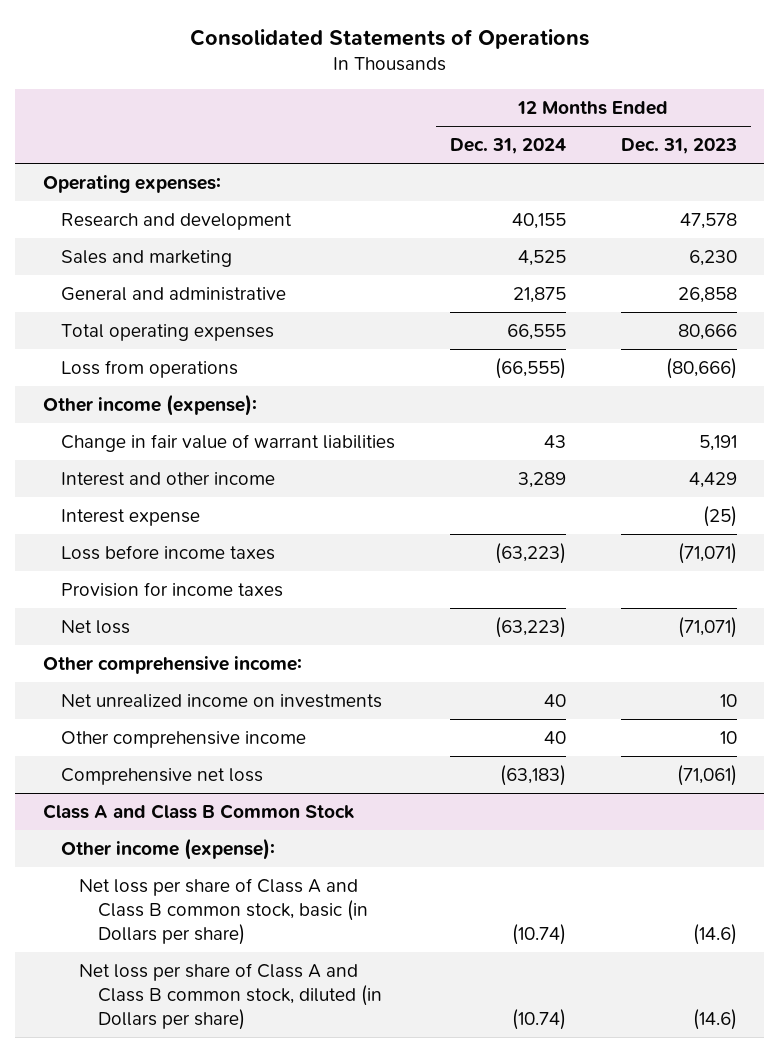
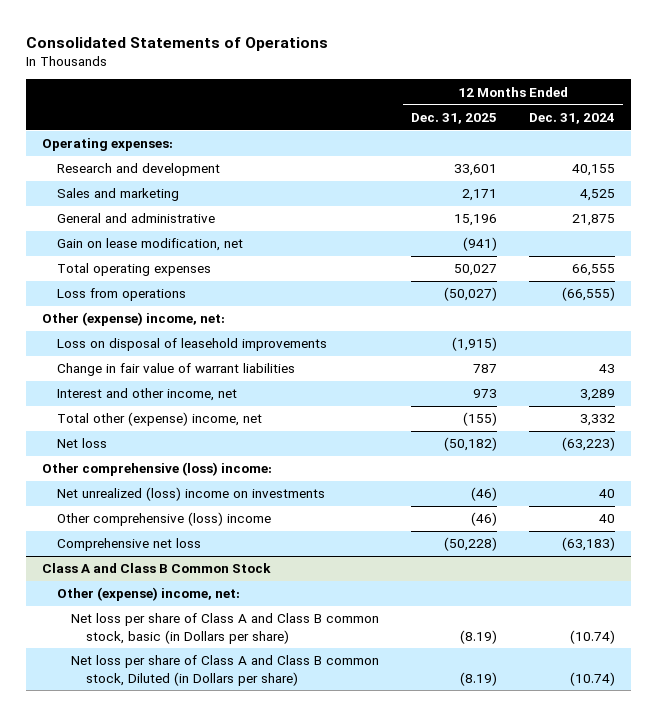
- | 12 Months Ended Dec. 31, 2024 | 12 Months Ended Dec. 31, 2023
+ | 12 Months Ended Dec. 31, 2025 | 12 Months Ended Dec. 31, 2024
+ Gain on lease modification, net | (941) |
- Other income (expense):
+ Other (expense) income, net:
+ Loss on disposal of leasehold improvements | (1,915) |
- Interest and other income | 3,289 | 4,429
- Interest expense | | (25)
- Loss before income taxes | (63,223) | (71,071)
- Provision for income taxes
+ Interest and other income, net | 973 | 3,289
+ Total other (expense) income, net | (155) | 3,332
- Other comprehensive income:
- Net unrealized income on investments | 40 | 10
- Other comprehensive income | 40 | 10
+ Other comprehensive (loss) income:
+ Net unrealized (loss) income on investments | (46) | 40
+ Other comprehensive (loss) income | (46) | 40
@ Class A and Class B Common Stock
- Other income (expense):
+ Other (expense) income, net:
- Net loss per share of Class A and Class B common stock, diluted (in Dollars per share) | (10.74) | (14.6)
+ Net loss per share of Class A and Class B common stock, Diluted (in Dollars per share) | (8.19) | (10.74)

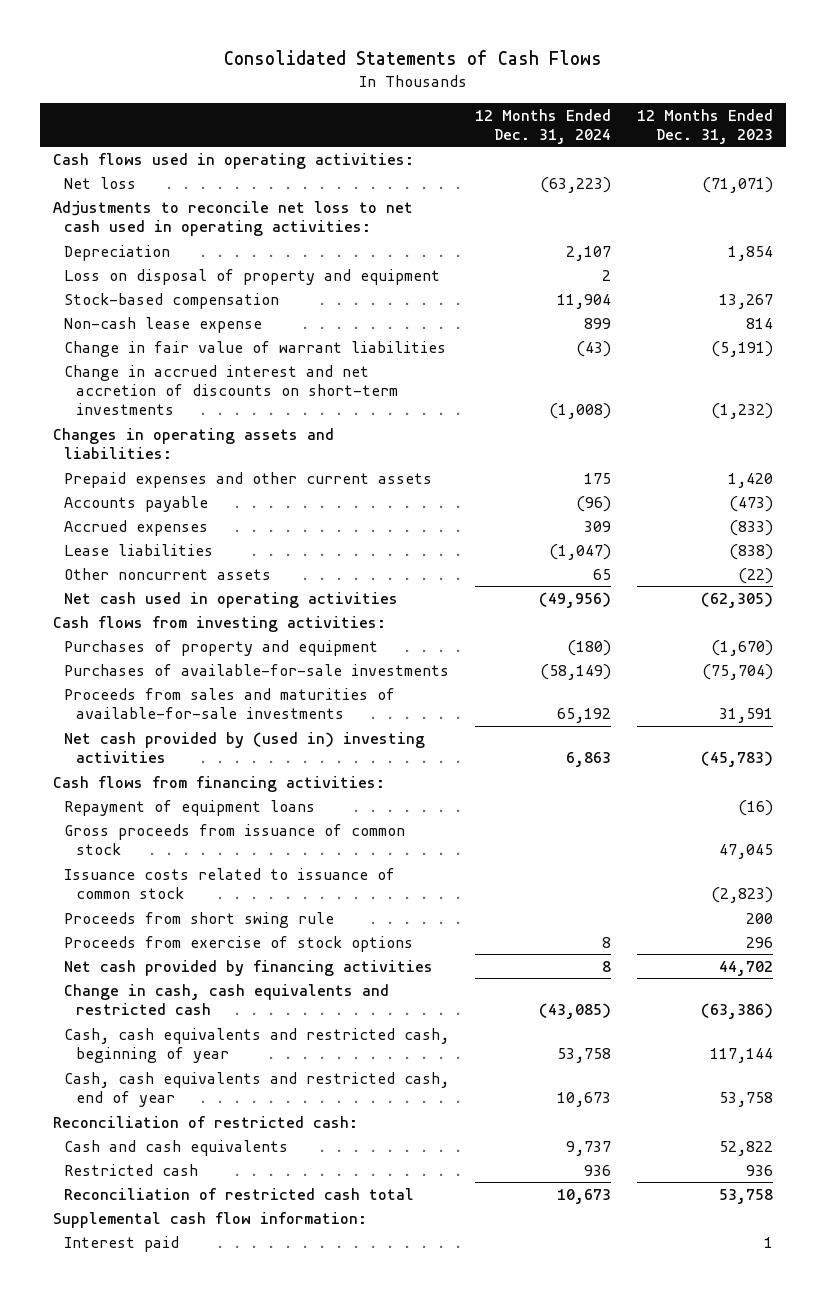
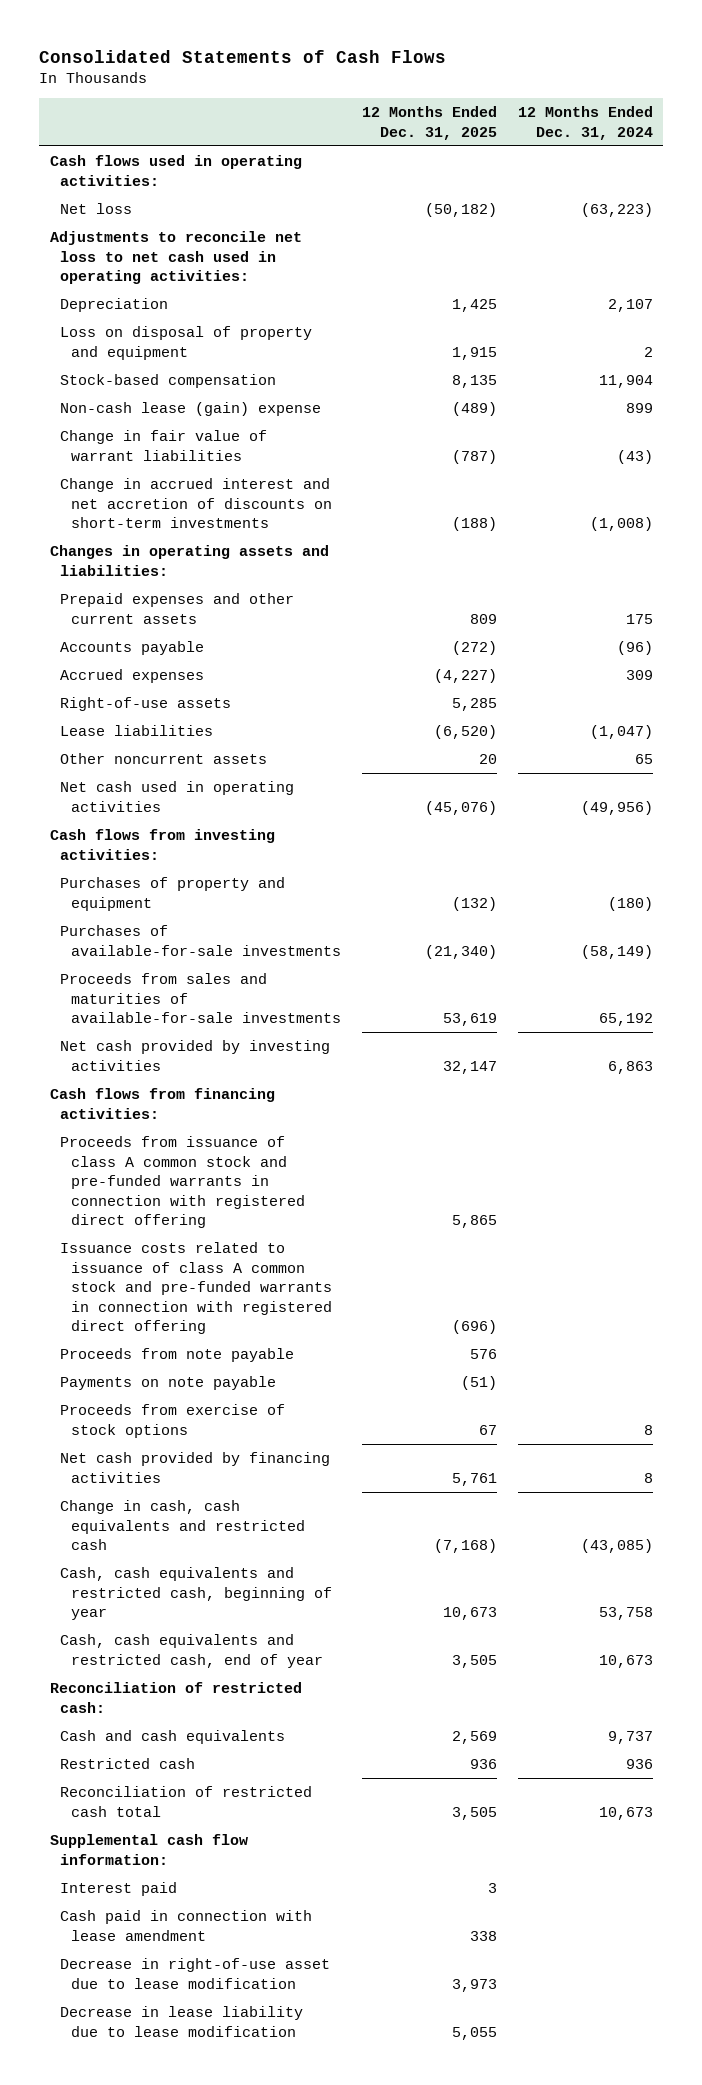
- | 12 Months Ended Dec. 31, 2024 | 12 Months Ended Dec. 31, 2023
+ | 12 Months Ended Dec. 31, 2025 | 12 Months Ended Dec. 31, 2024
- Non-cash lease expense | 899 | 814
+ Non-cash lease (gain) expense | (489) | 899
+ Right-of-use assets | 5,285 |
- Net cash provided by (used in) investing activities | 6,863 | (45,783)
+ Net cash provided by investing activities | 32,147 | 6,863
- Repayment of equipment loans | | (16)
- Gross proceeds from issuance of common stock | | 47,045
- Issuance costs related to issuance of common stock | | (2,823)
- Proceeds from short swing rule | | 200
+ Proceeds from issuance of class A common stock and pre-funded warrants in connection with registered direct offering | 5,865 |
+ Issuance costs related to issuance of class A common stock and pre-funded warrants in connection with registered direct offering | (696) |
+ Proceeds from note payable | 576 |
+ Payments on note payable | (51) |
+ Cash paid in connection with lease amendment | 338 |
+ Decrease in right-of-use asset due to lease modification | 3,973 |
+ Decrease in lease liability due to lease modification | 5,055 |

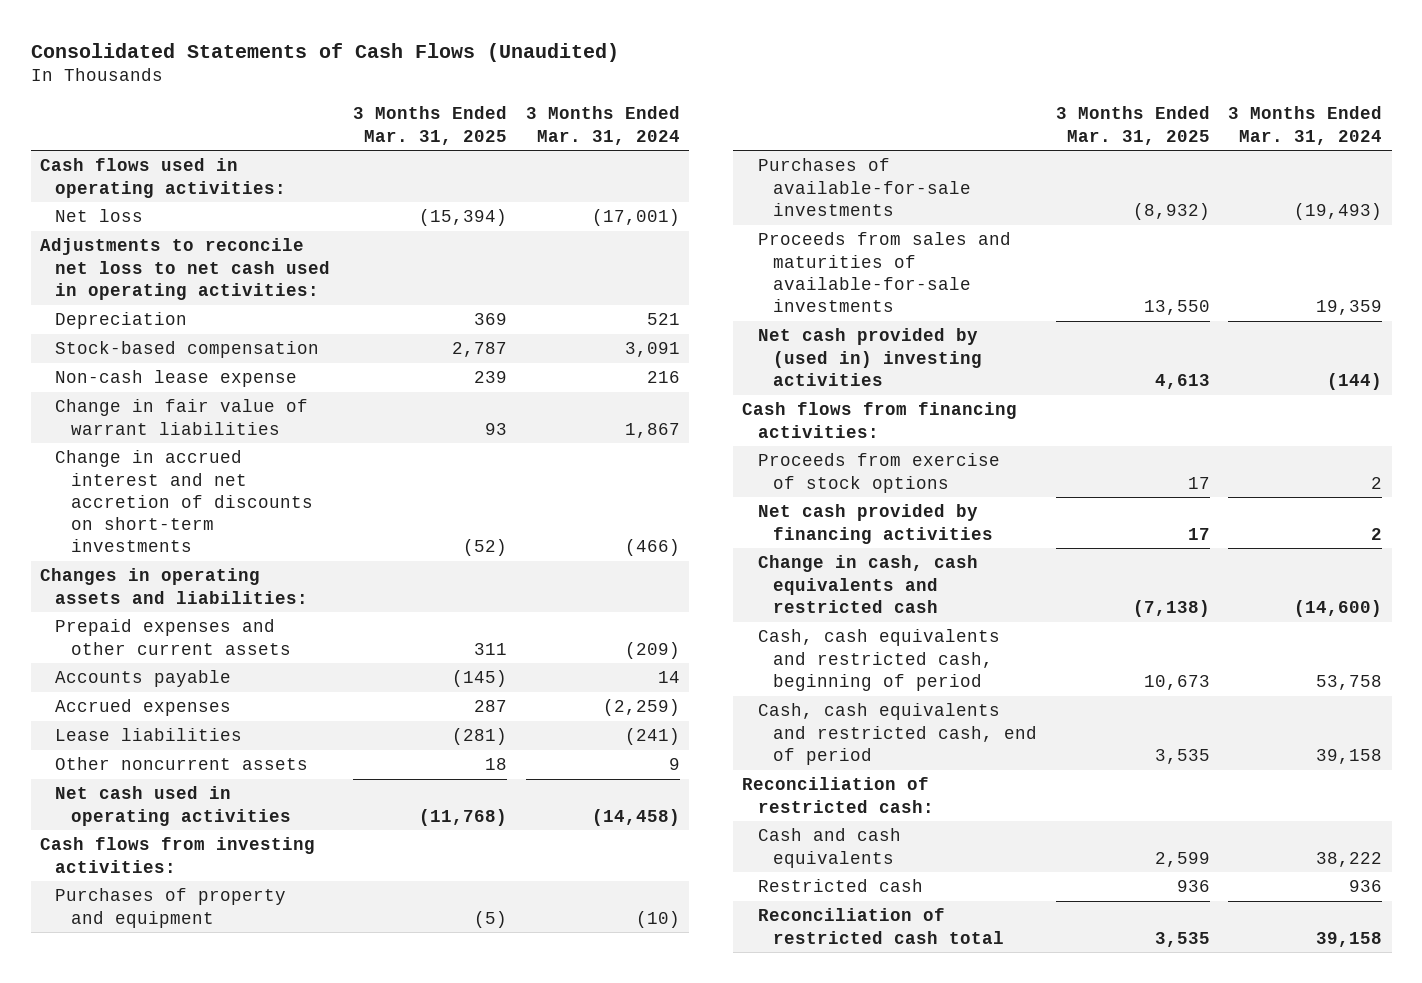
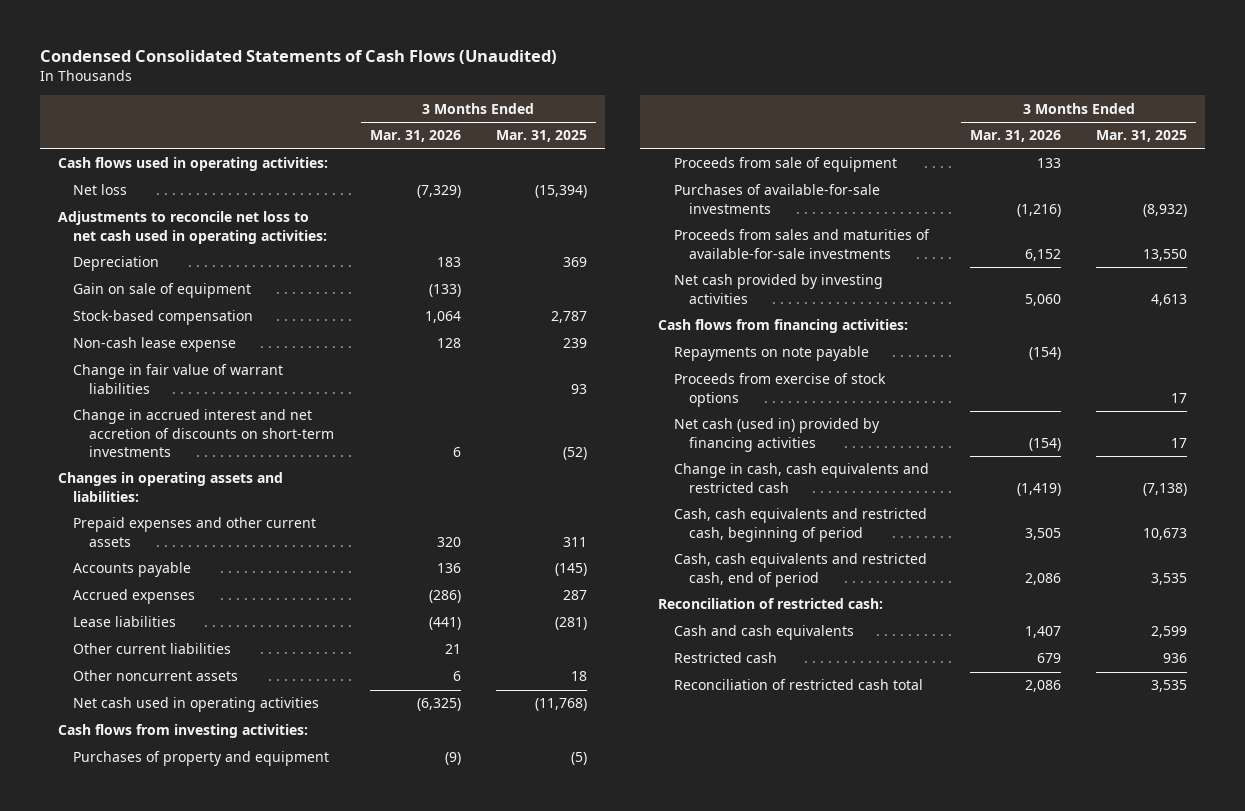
- Consolidated Statements of Cash Flows (Unaudited)
+ Condensed Consolidated Statements of Cash Flows (Unaudited)
- | 3 Months Ended Mar. 31, 2025 | 3 Months Ended Mar. 31, 2024
+ | 3 Months Ended Mar. 31, 2026 | 3 Months Ended Mar. 31, 2025
+ Gain on sale of equipment | (133) |
+ Other current liabilities | 21 |
+ Proceeds from sale of equipment | 133 |
- Net cash provided by (used in) investing activities | 4,613 | (144)
+ Net cash provided by investing activities | 5,060 | 4,613
+ Repayments on note payable | (154) |
- Net cash provided by financing activities | 17 | 2
+ Net cash (used in) provided by financing activities | (154) | 17

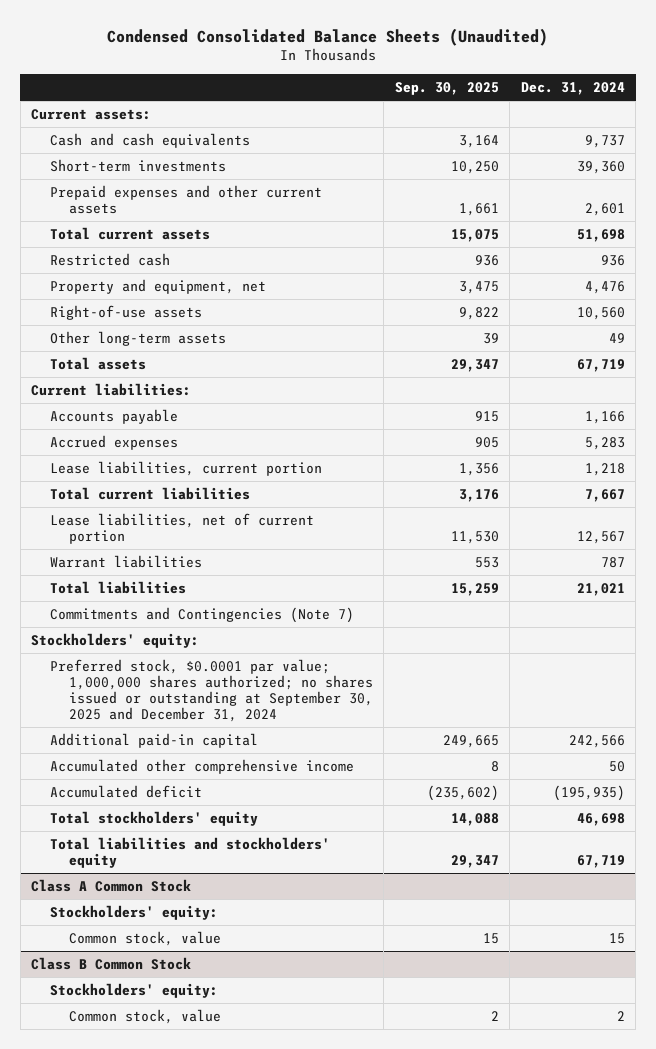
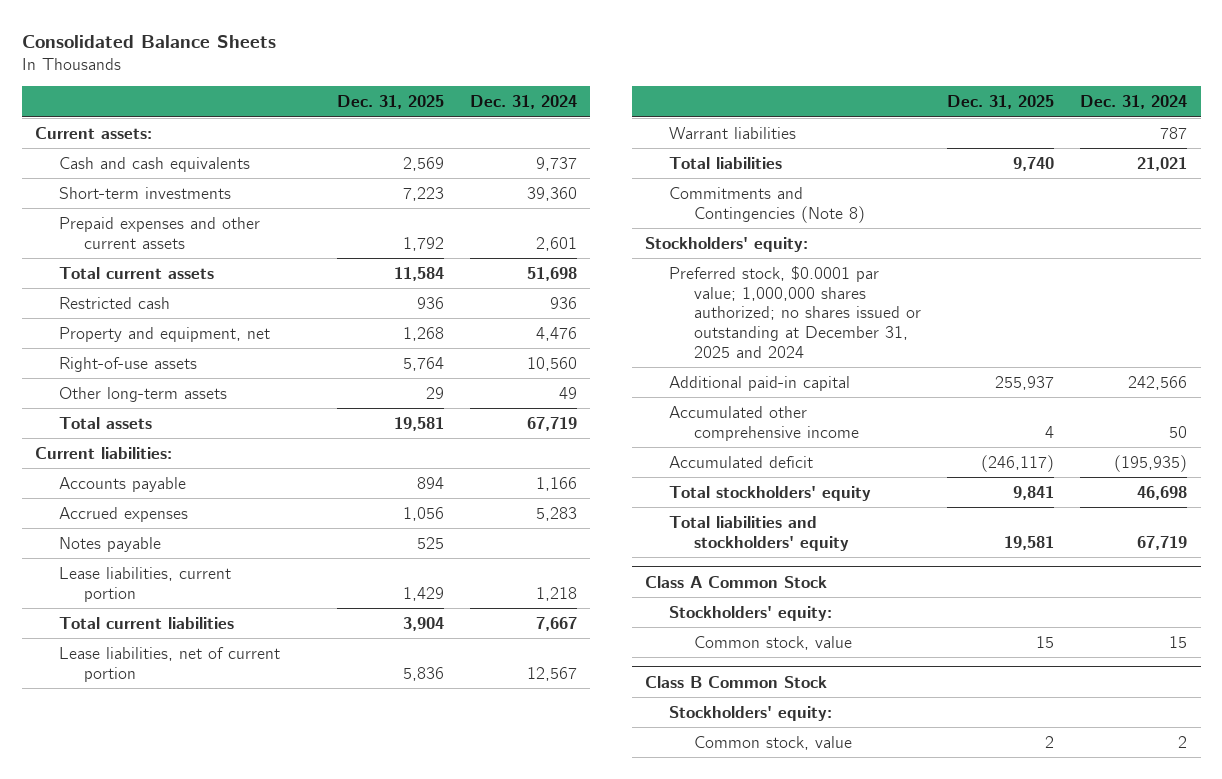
- Condensed Consolidated Balance Sheets (Unaudited)
+ Consolidated Balance Sheets
- | Sep. 30, 2025 | Dec. 31, 2024
+ | Dec. 31, 2025 | Dec. 31, 2024
+ Notes payable | 525 |
- Commitments and Contingencies (Note 7)
+ Commitments and Contingencies (Note 8)
- Preferred stock, $0.0001 par value; 1,000,000 shares authorized; no shares issued or outstanding at September 30, 2025 and December 31, 2024
+ Preferred stock, $0.0001 par value; 1,000,000 shares authorized; no shares issued or outstanding at December 31, 2025 and 2024

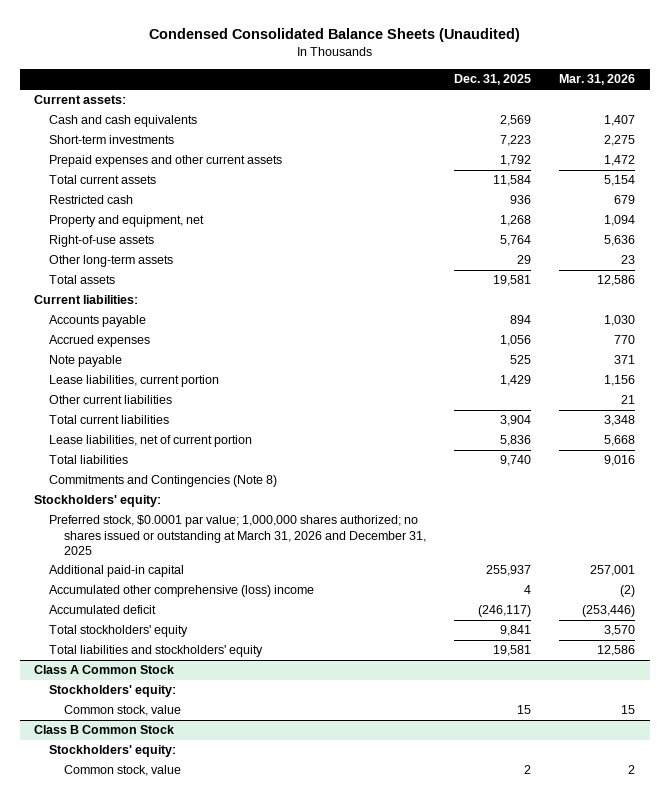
- Consolidated Balance Sheets
+ Condensed Consolidated Balance Sheets (Unaudited)
- | Dec. 31, 2025 | Dec. 31, 2024
+ | Dec. 31, 2025 | Mar. 31, 2026
- Notes payable | 525 |
+ Note payable | 525 | 371
+ Other current liabilities | | 21
- Warrant liabilities | | 787
- Preferred stock, $0.0001 par value; 1,000,000 shares authorized; no shares issued or outstanding at December 31, 2025 and 2024
+ Preferred stock, $0.0001 par value; 1,000,000 shares authorized; no shares issued or outstanding at March 31, 2026 and December 31, 2025
- Accumulated other comprehensive income | 4 | 50
+ Accumulated other comprehensive (loss) income | 4 | (2)

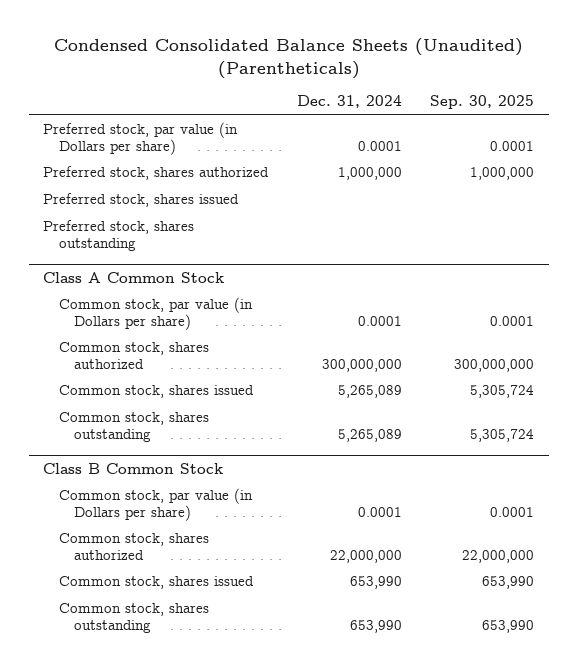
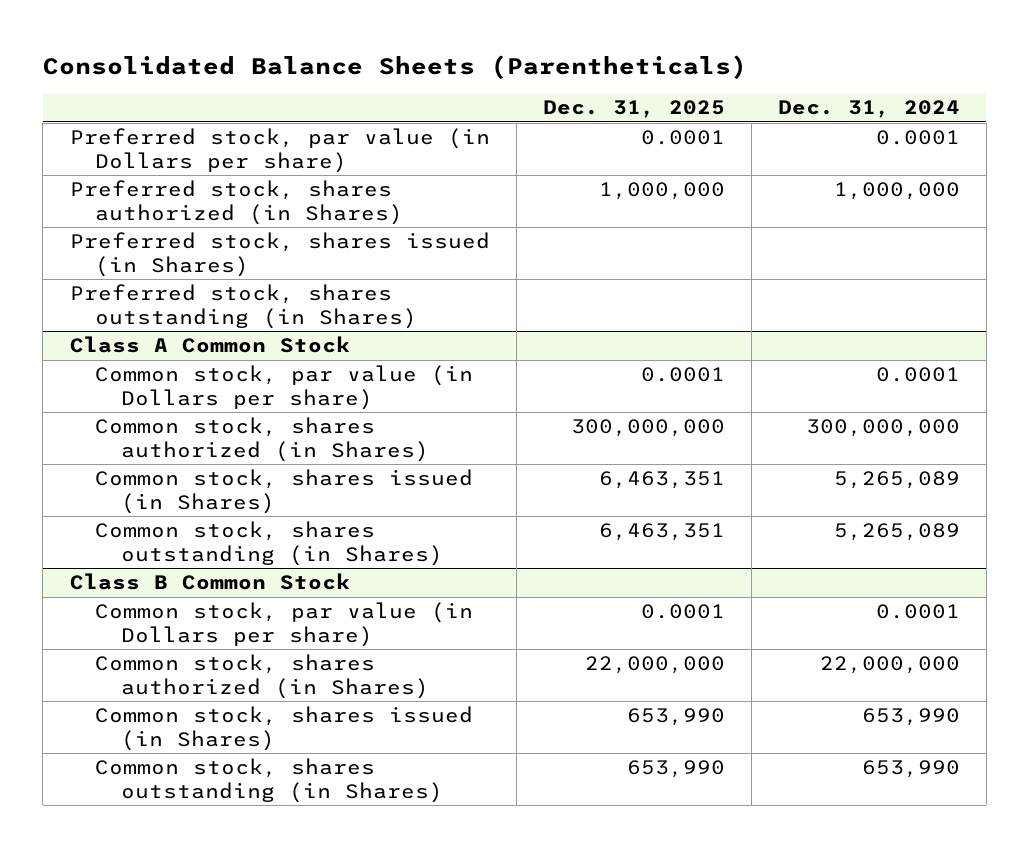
- Condensed Consolidated Balance Sheets (Unaudited) (Parentheticals)
+ Consolidated Balance Sheets (Parentheticals)
- | Dec. 31, 2024 | Sep. 30, 2025
+ | Dec. 31, 2025 | Dec. 31, 2024
- Preferred stock, shares authorized | 1,000,000 | 1,000,000
- Preferred stock, shares issued
- Preferred stock, shares outstanding
+ Preferred stock, shares authorized (in Shares) | 1,000,000 | 1,000,000
+ Preferred stock, shares issued (in Shares)
+ Preferred stock, shares outstanding (in Shares)
@ Class A Common Stock
- Common stock, shares authorized | 300,000,000 | 300,000,000
- Common stock, shares issued | 5,265,089 | 5,305,724
- Common stock, shares outstanding | 5,265,089 | 5,305,724
+ Common stock, shares authorized (in Shares) | 300,000,000 | 300,000,000
+ Common stock, shares issued (in Shares) | 6,463,351 | 5,265,089
+ Common stock, shares outstanding (in Shares) | 6,463,351 | 5,265,089
@ Class B Common Stock
- Common stock, shares authorized | 22,000,000 | 22,000,000
- Common stock, shares issued | 653,990 | 653,990
- Common stock, shares outstanding | 653,990 | 653,990
+ Common stock, shares authorized (in Shares) | 22,000,000 | 22,000,000
+ Common stock, shares issued (in Shares) | 653,990 | 653,990
+ Common stock, shares outstanding (in Shares) | 653,990 | 653,990

